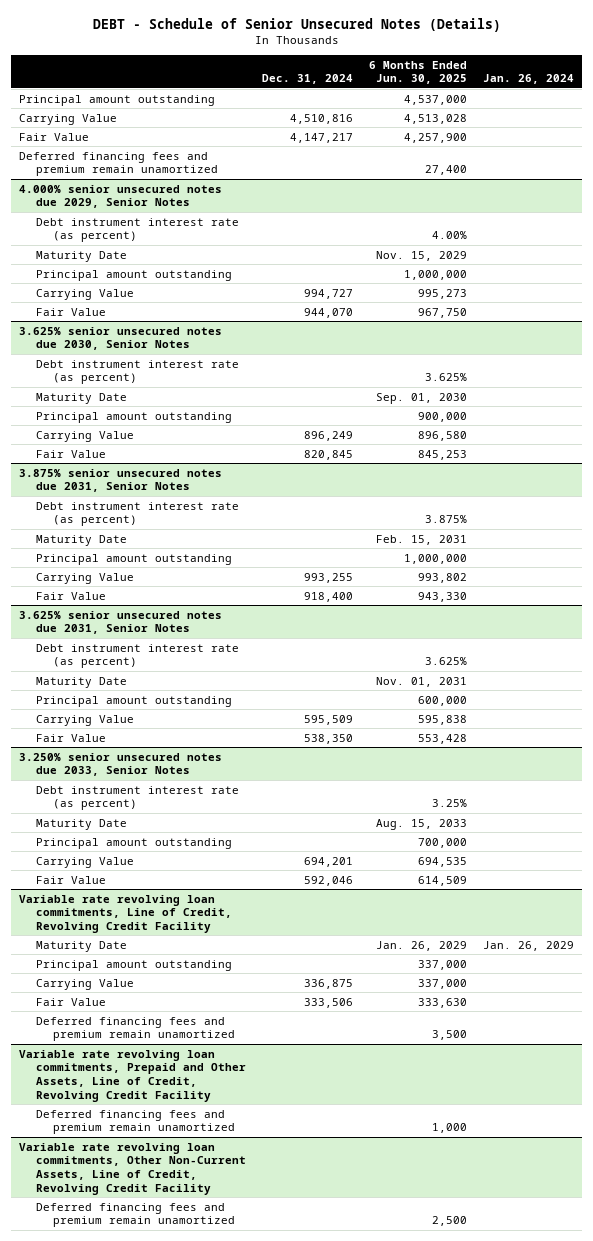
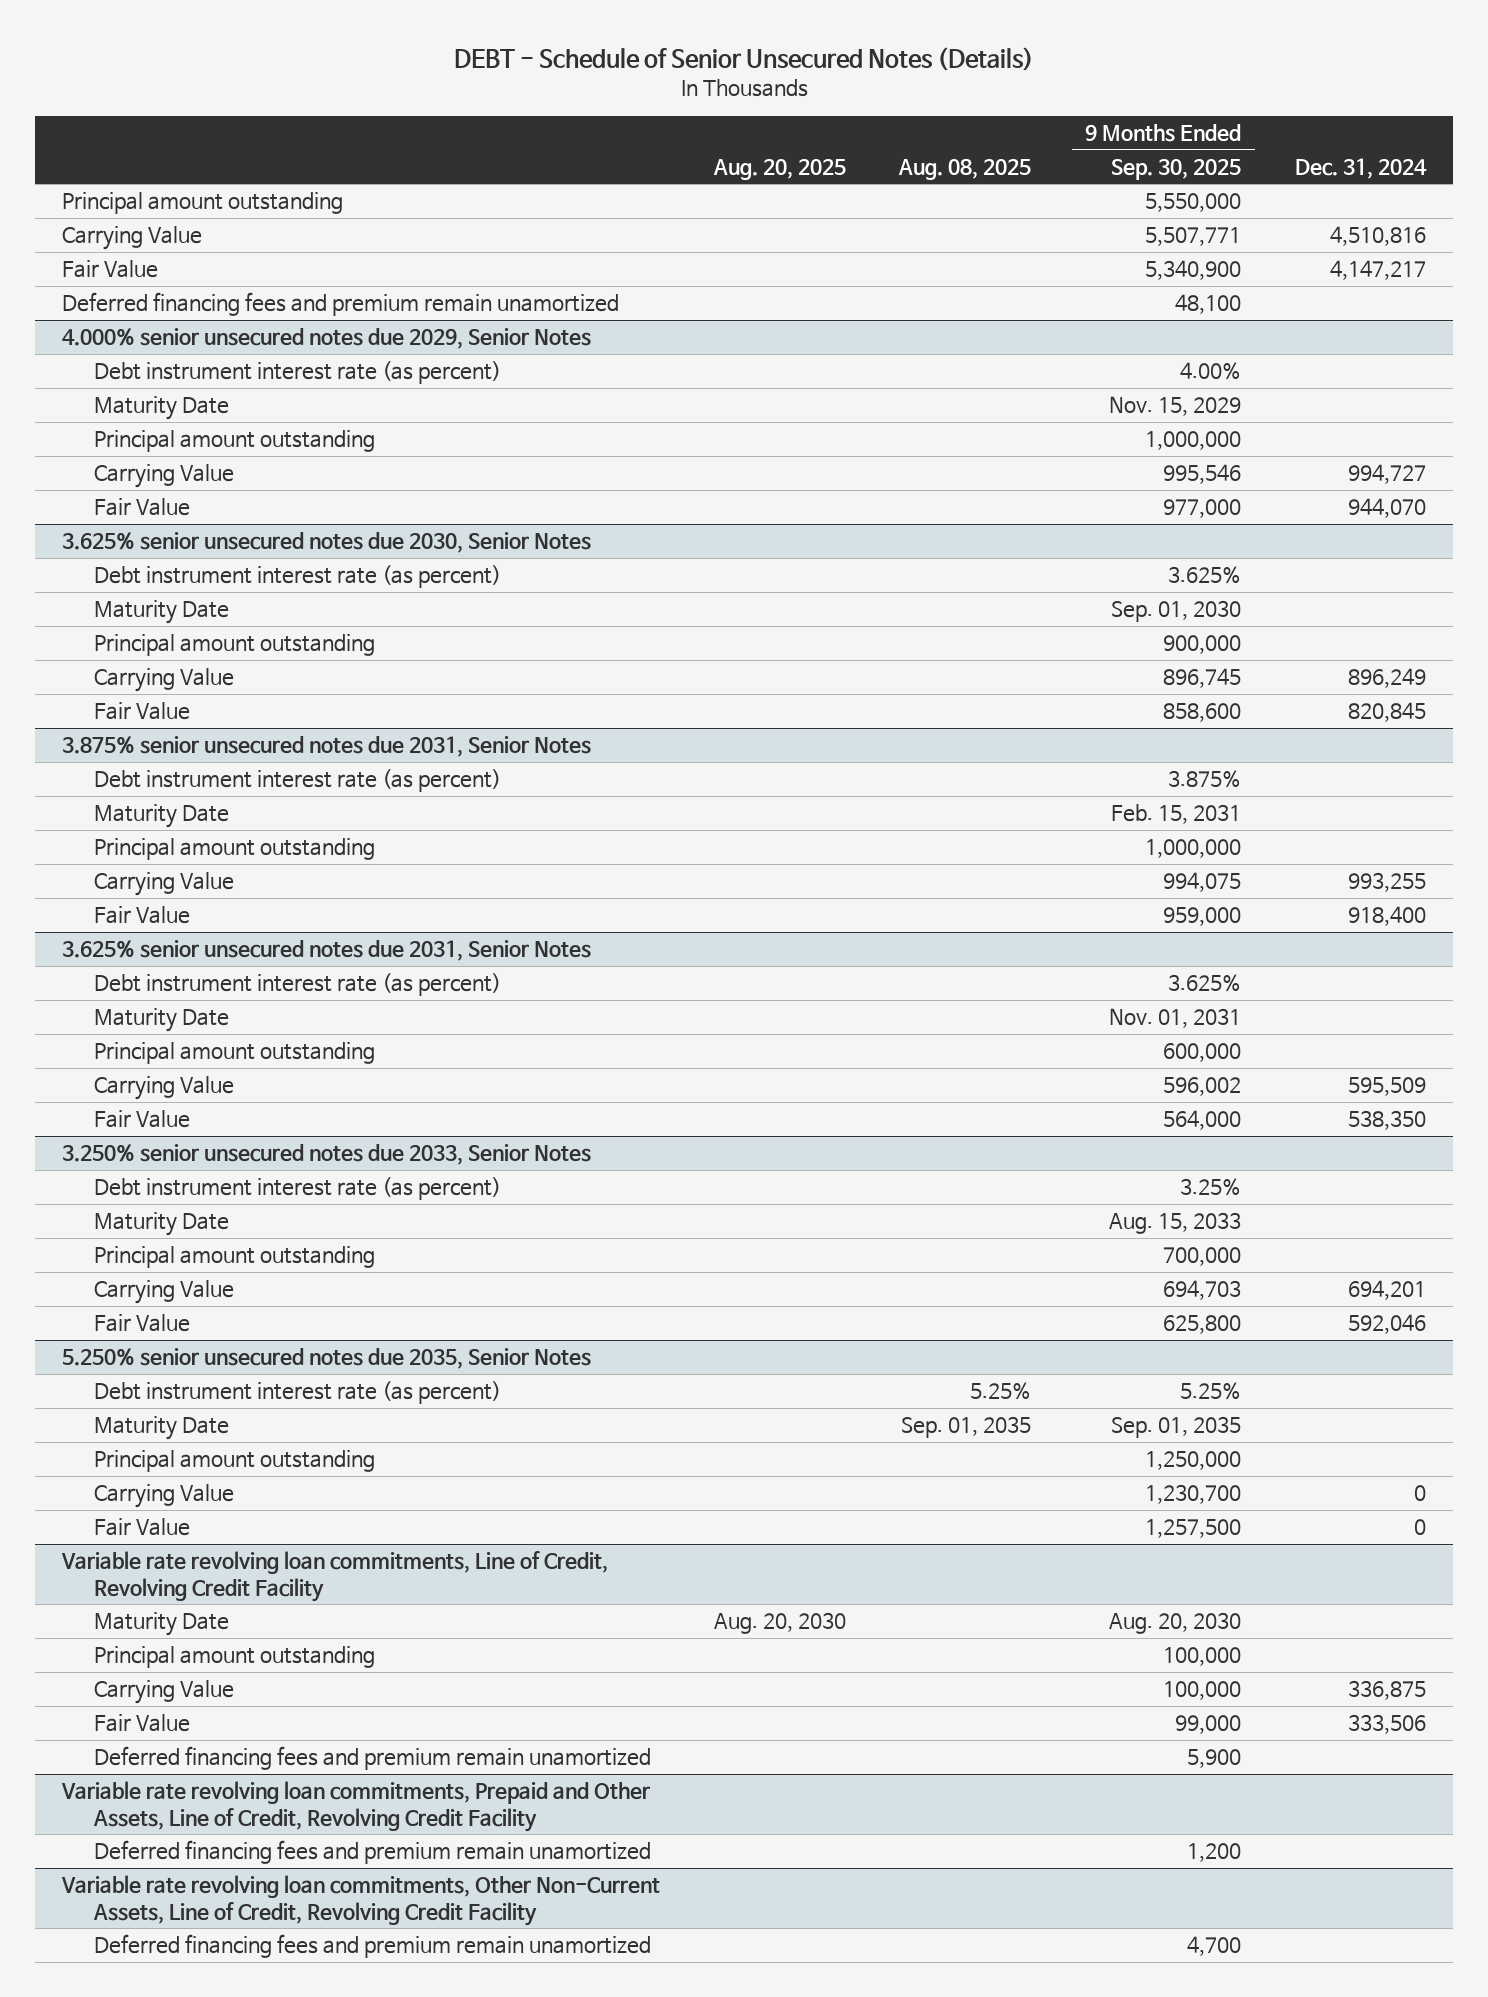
- | Dec. 31, 2024 | 6 Months Ended Jun. 30, 2025 | Jan. 26, 2024
+ | Aug. 20, 2025 | Aug. 08, 2025 | 9 Months Ended Sep. 30, 2025 | Dec. 31, 2024
+ 5.250% senior unsecured notes due 2035, Senior Notes
+ Debt instrument interest rate (as percent) | | 5.25% | 5.25% |
+ Maturity Date | | Sep. 01, 2035 | Sep. 01, 2035 |
+ Principal amount outstanding | | | 1,250,000 |
+ Carrying Value | | | 1,230,700 | 0
+ Fair Value | | | 1,257,500 | 0

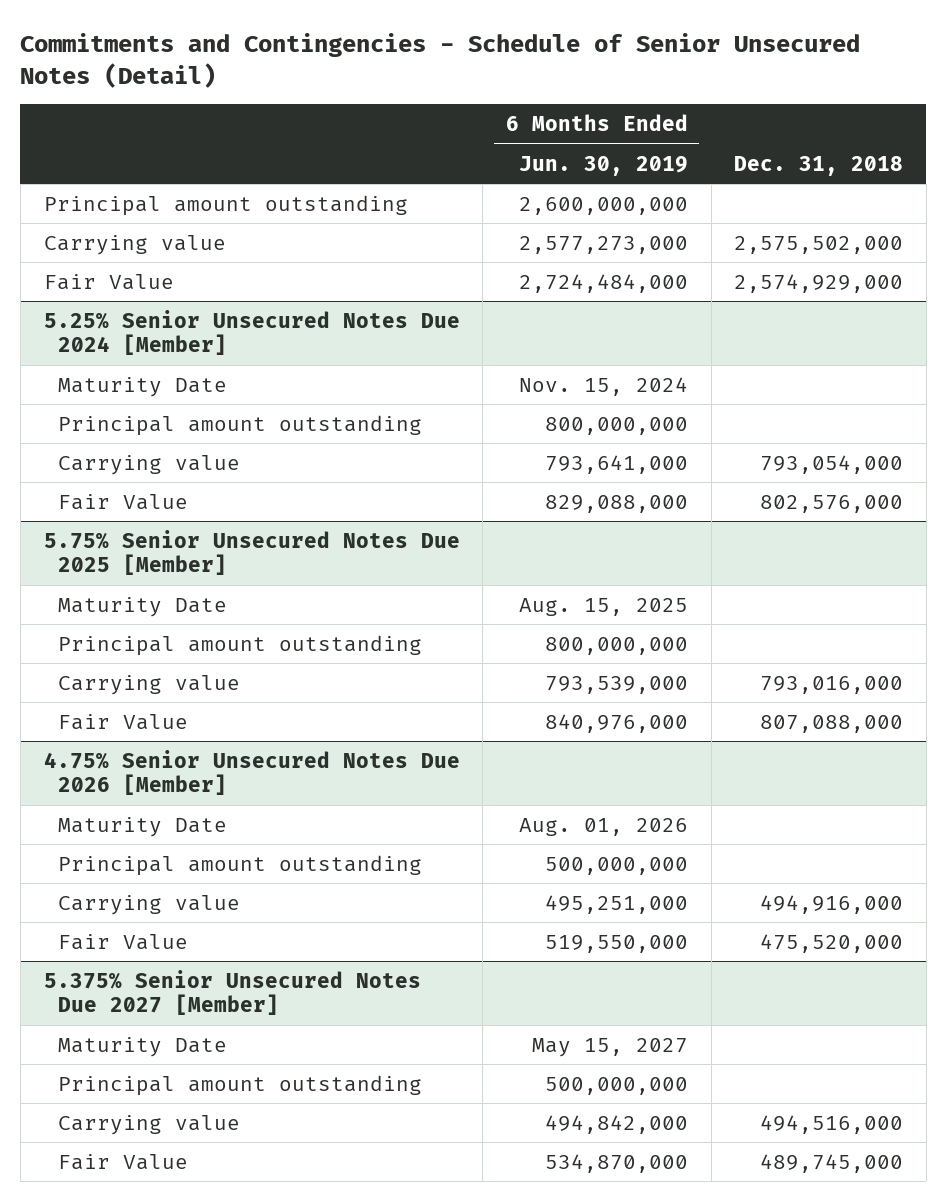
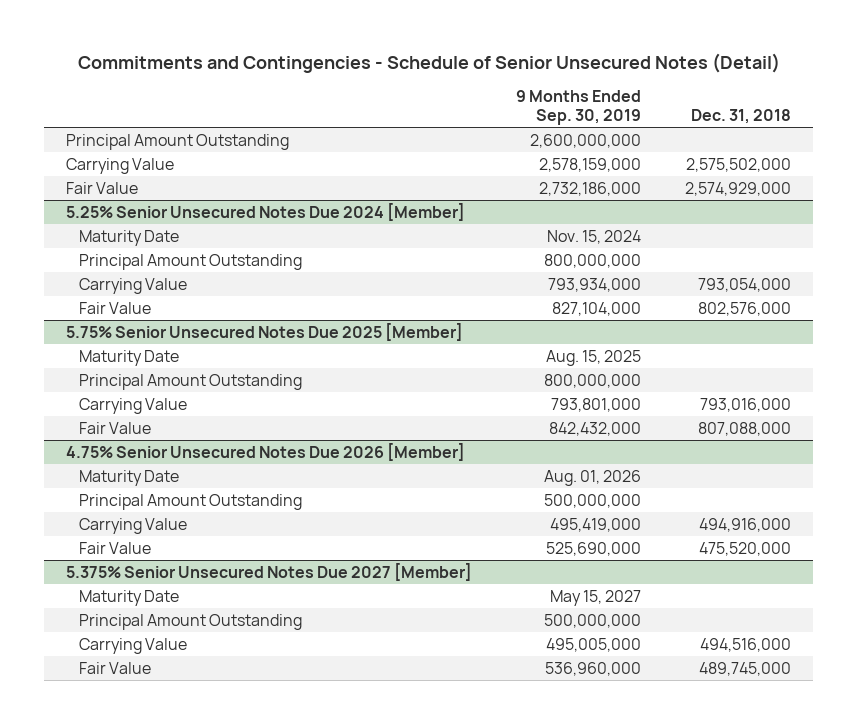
- | 6 Months Ended Jun. 30, 2019 | Dec. 31, 2018
+ | 9 Months Ended Sep. 30, 2019 | Dec. 31, 2018
- Principal amount outstanding | 2,600,000,000 |
- Carrying value | 2,577,273,000 | 2,575,502,000
+ Principal Amount Outstanding | 2,600,000,000 |
+ Carrying Value | 2,578,159,000 | 2,575,502,000
@ 5.25% Senior Unsecured Notes Due 2024 [Member]
- Principal amount outstanding | 800,000,000 |
- Carrying value | 793,641,000 | 793,054,000
+ Principal Amount Outstanding | 800,000,000 |
+ Carrying Value | 793,934,000 | 793,054,000
@ 5.75% Senior Unsecured Notes Due 2025 [Member]
- Principal amount outstanding | 800,000,000 |
- Carrying value | 793,539,000 | 793,016,000
+ Principal Amount Outstanding | 800,000,000 |
+ Carrying Value | 793,801,000 | 793,016,000
@ 4.75% Senior Unsecured Notes Due 2026 [Member]
- Principal amount outstanding | 500,000,000 |
- Carrying value | 495,251,000 | 494,916,000
+ Principal Amount Outstanding | 500,000,000 |
+ Carrying Value | 495,419,000 | 494,916,000
@ 5.375% Senior Unsecured Notes Due 2027 [Member]
- Principal amount outstanding | 500,000,000 |
- Carrying value | 494,842,000 | 494,516,000
+ Principal Amount Outstanding | 500,000,000 |
+ Carrying Value | 495,005,000 | 494,516,000

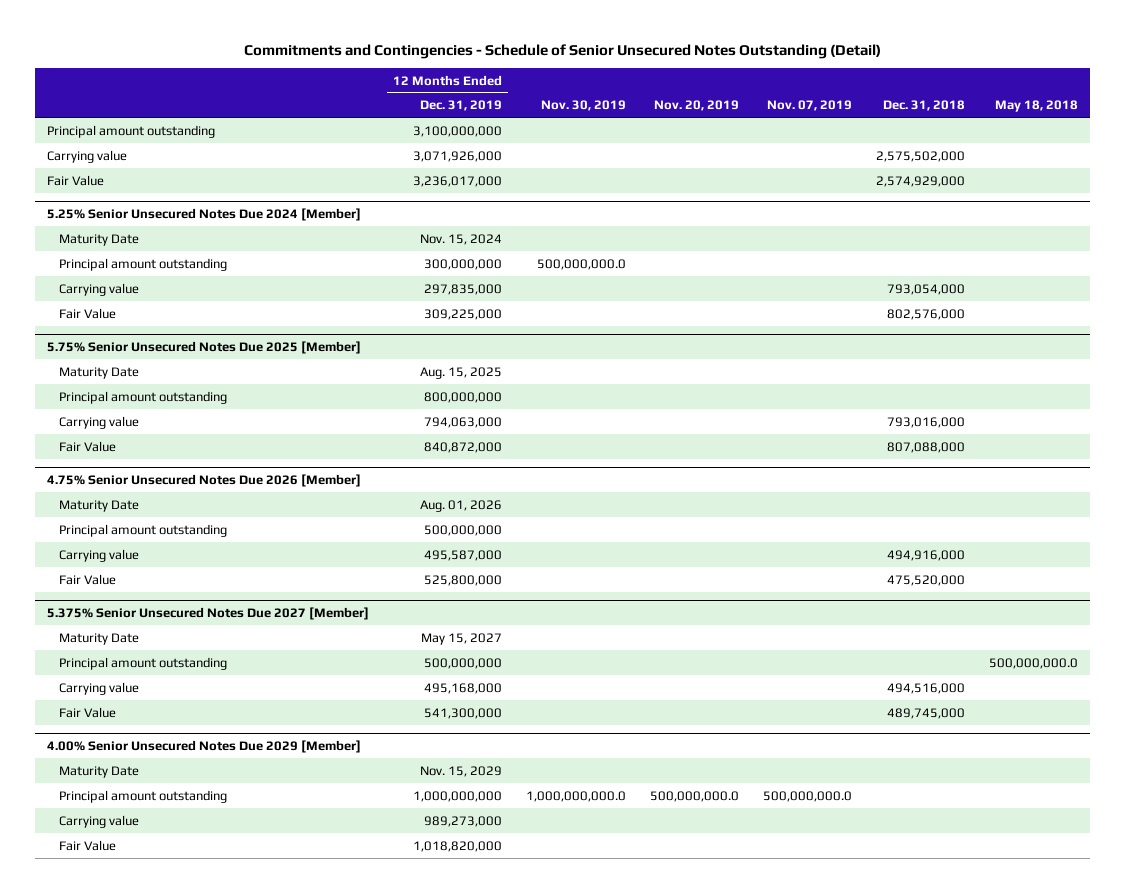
- Commitments and Contingencies - Schedule of Senior Unsecured Notes (Detail)
+ Commitments and Contingencies - Schedule of Senior Unsecured Notes Outstanding (Detail)
- | 9 Months Ended Sep. 30, 2019 | Dec. 31, 2018
+ | 12 Months Ended Dec. 31, 2019 | Nov. 30, 2019 | Nov. 20, 2019 | Nov. 07, 2019 | Dec. 31, 2018 | May 18, 2018
- Principal Amount Outstanding | 2,600,000,000 |
- Carrying Value | 2,578,159,000 | 2,575,502,000
+ Principal amount outstanding | 3,100,000,000 | | | | |
+ Carrying value | 3,071,926,000 | | | | 2,575,502,000 |
@ 5.25% Senior Unsecured Notes Due 2024 [Member]
- Principal Amount Outstanding | 800,000,000 |
- Carrying Value | 793,934,000 | 793,054,000
+ Principal amount outstanding | 300,000,000 | 500,000,000.0 | | | |
+ Carrying value | 297,835,000 | | | | 793,054,000 |
@ 5.75% Senior Unsecured Notes Due 2025 [Member]
- Principal Amount Outstanding | 800,000,000 |
- Carrying Value | 793,801,000 | 793,016,000
+ Principal amount outstanding | 800,000,000 | | | | |
+ Carrying value | 794,063,000 | | | | 793,016,000 |
@ 4.75% Senior Unsecured Notes Due 2026 [Member]
- Principal Amount Outstanding | 500,000,000 |
- Carrying Value | 495,419,000 | 494,916,000
+ Principal amount outstanding | 500,000,000 | | | | |
+ Carrying value | 495,587,000 | | | | 494,916,000 |
@ 5.375% Senior Unsecured Notes Due 2027 [Member]
- Principal Amount Outstanding | 500,000,000 |
- Carrying Value | 495,005,000 | 494,516,000
+ Principal amount outstanding | 500,000,000 | | | | | 500,000,000.0
+ Carrying value | 495,168,000 | | | | 494,516,000 |
+ 4.00% Senior Unsecured Notes Due 2029 [Member]
+ Maturity Date | Nov. 15, 2029 | | | | |
+ Principal amount outstanding | 1,000,000,000 | 1,000,000,000.0 | 500,000,000.0 | 500,000,000.0 | |
+ Carrying value | 989,273,000 | | | | |
+ Fair Value | 1,018,820,000 | | | | |

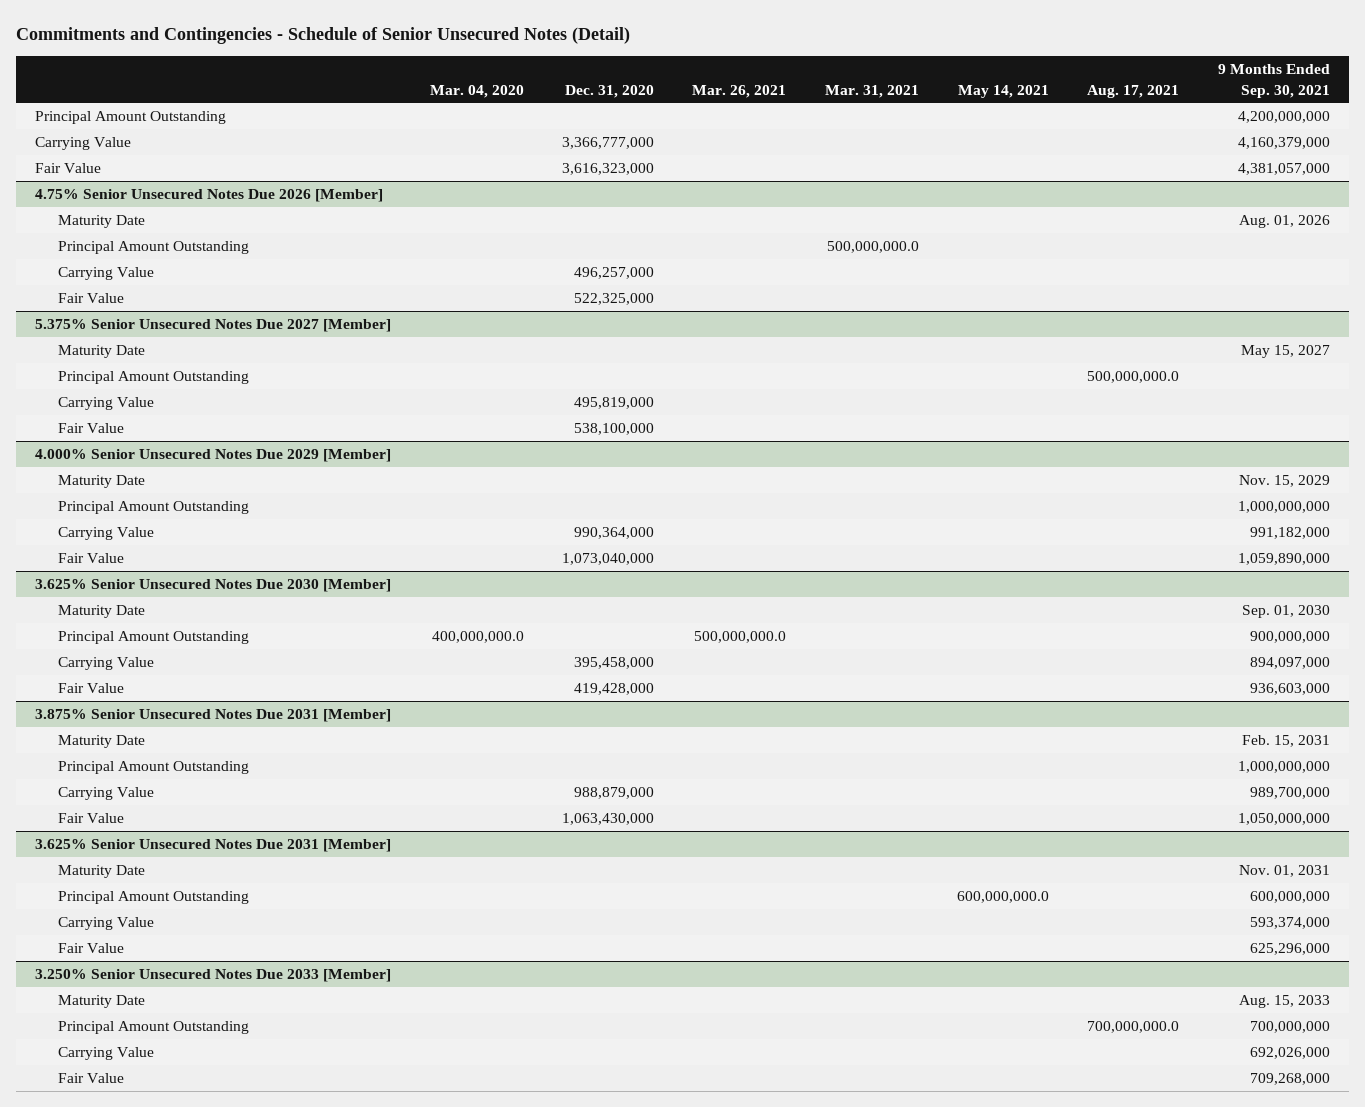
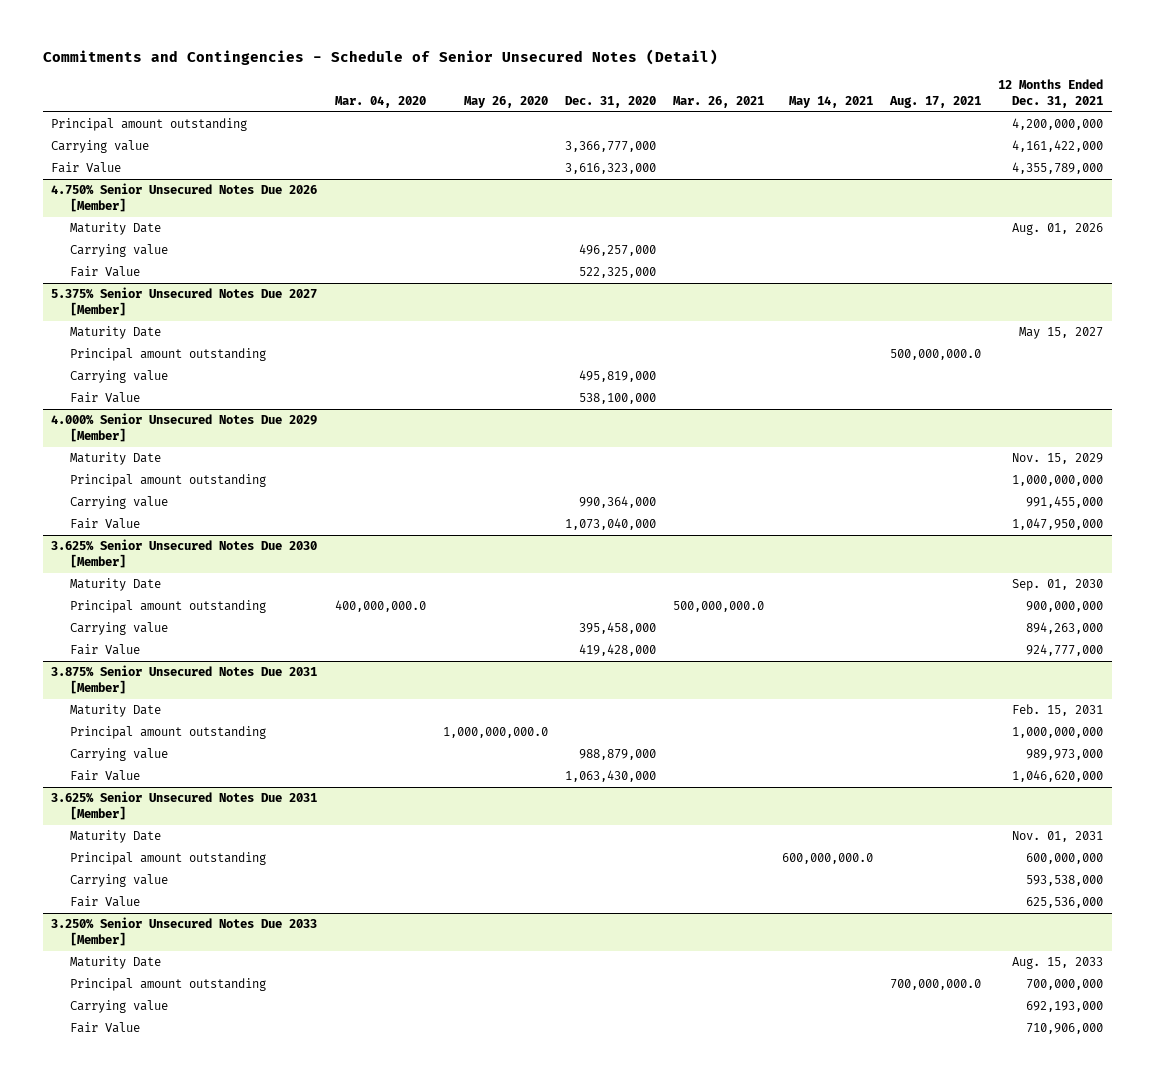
- | Mar. 04, 2020 | Dec. 31, 2020 | Mar. 26, 2021 | Mar. 31, 2021 | May 14, 2021 | Aug. 17, 2021 | 9 Months Ended Sep. 30, 2021
+ | Mar. 04, 2020 | May 26, 2020 | Dec. 31, 2020 | Mar. 26, 2021 | May 14, 2021 | Aug. 17, 2021 | 12 Months Ended Dec. 31, 2021
- Principal Amount Outstanding | | | | | | | 4,200,000,000
- Carrying Value | | 3,366,777,000 | | | | | 4,160,379,000
+ Principal amount outstanding | | | | | | | 4,200,000,000
+ Carrying value | | | 3,366,777,000 | | | | 4,161,422,000
- 4.75% Senior Unsecured Notes Due 2026 [Member]
+ 4.750% Senior Unsecured Notes Due 2026 [Member]
- Principal Amount Outstanding | | | | 500,000,000.0 | | |
- Carrying Value | | 496,257,000 | | | | |
+ Carrying value | | | 496,257,000 | | | |
@ 5.375% Senior Unsecured Notes Due 2027 [Member]
- Principal Amount Outstanding | | | | | | 500,000,000.0 |
- Carrying Value | | 495,819,000 | | | | |
+ Principal amount outstanding | | | | | | 500,000,000.0 |
+ Carrying value | | | 495,819,000 | | | |
@ 4.000% Senior Unsecured Notes Due 2029 [Member]
- Principal Amount Outstanding | | | | | | | 1,000,000,000
- Carrying Value | | 990,364,000 | | | | | 991,182,000
+ Principal amount outstanding | | | | | | | 1,000,000,000
+ Carrying value | | | 990,364,000 | | | | 991,455,000
@ 3.625% Senior Unsecured Notes Due 2030 [Member]
- Principal Amount Outstanding | 400,000,000.0 | | 500,000,000.0 | | | | 900,000,000
- Carrying Value | | 395,458,000 | | | | | 894,097,000
+ Principal amount outstanding | 400,000,000.0 | | | 500,000,000.0 | | | 900,000,000
+ Carrying value | | | 395,458,000 | | | | 894,263,000
@ 3.875% Senior Unsecured Notes Due 2031 [Member]
- Principal Amount Outstanding | | | | | | | 1,000,000,000
- Carrying Value | | 988,879,000 | | | | | 989,700,000
+ Principal amount outstanding | | 1,000,000,000.0 | | | | | 1,000,000,000
+ Carrying value | | | 988,879,000 | | | | 989,973,000
@ 3.625% Senior Unsecured Notes Due 2031 [Member]
- Principal Amount Outstanding | | | | | 600,000,000.0 | | 600,000,000
- Carrying Value | | | | | | | 593,374,000
+ Principal amount outstanding | | | | | 600,000,000.0 | | 600,000,000
+ Carrying value | | | | | | | 593,538,000
@ 3.250% Senior Unsecured Notes Due 2033 [Member]
- Principal Amount Outstanding | | | | | | 700,000,000.0 | 700,000,000
- Carrying Value | | | | | | | 692,026,000
+ Principal amount outstanding | | | | | | 700,000,000.0 | 700,000,000
+ Carrying value | | | | | | | 692,193,000

